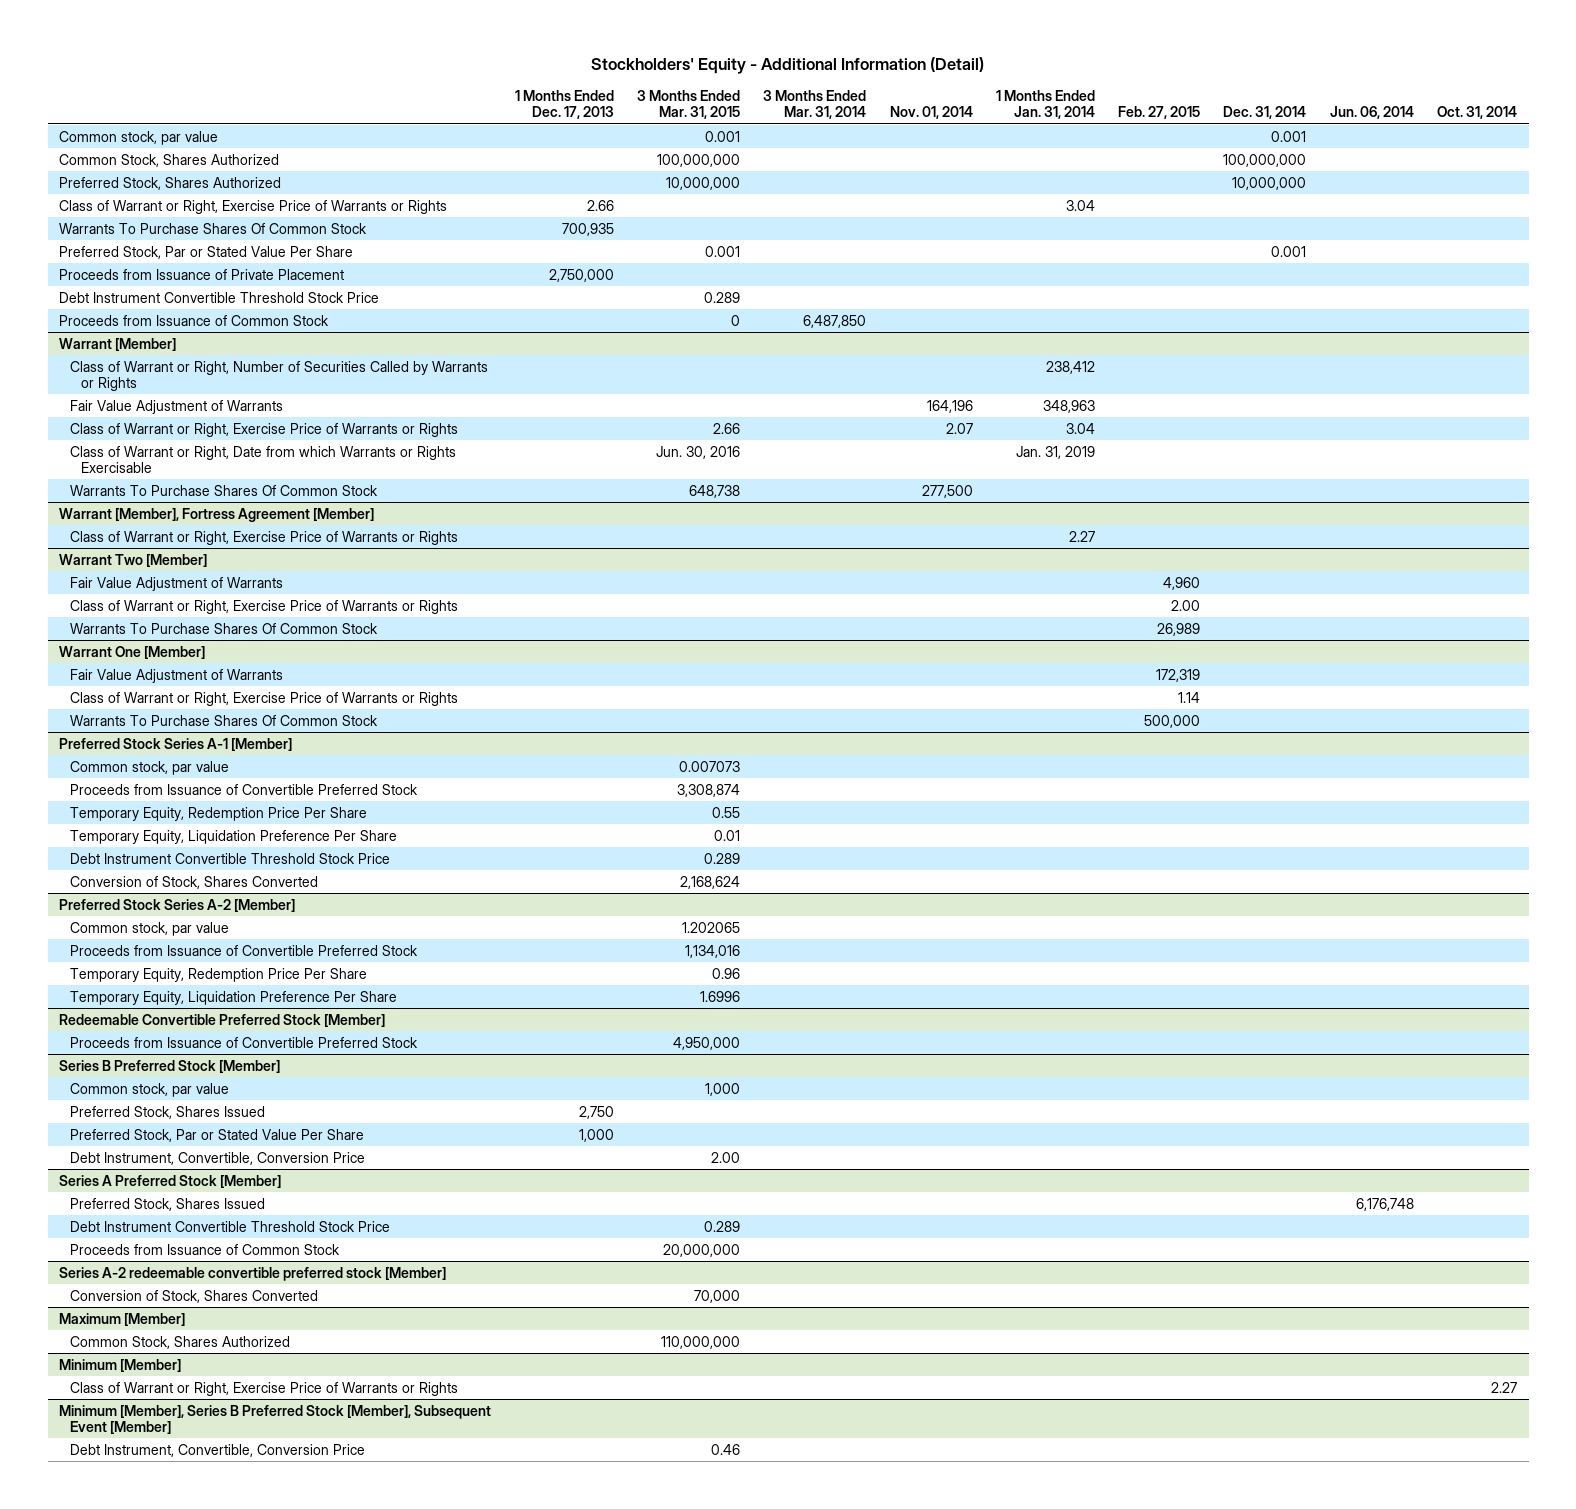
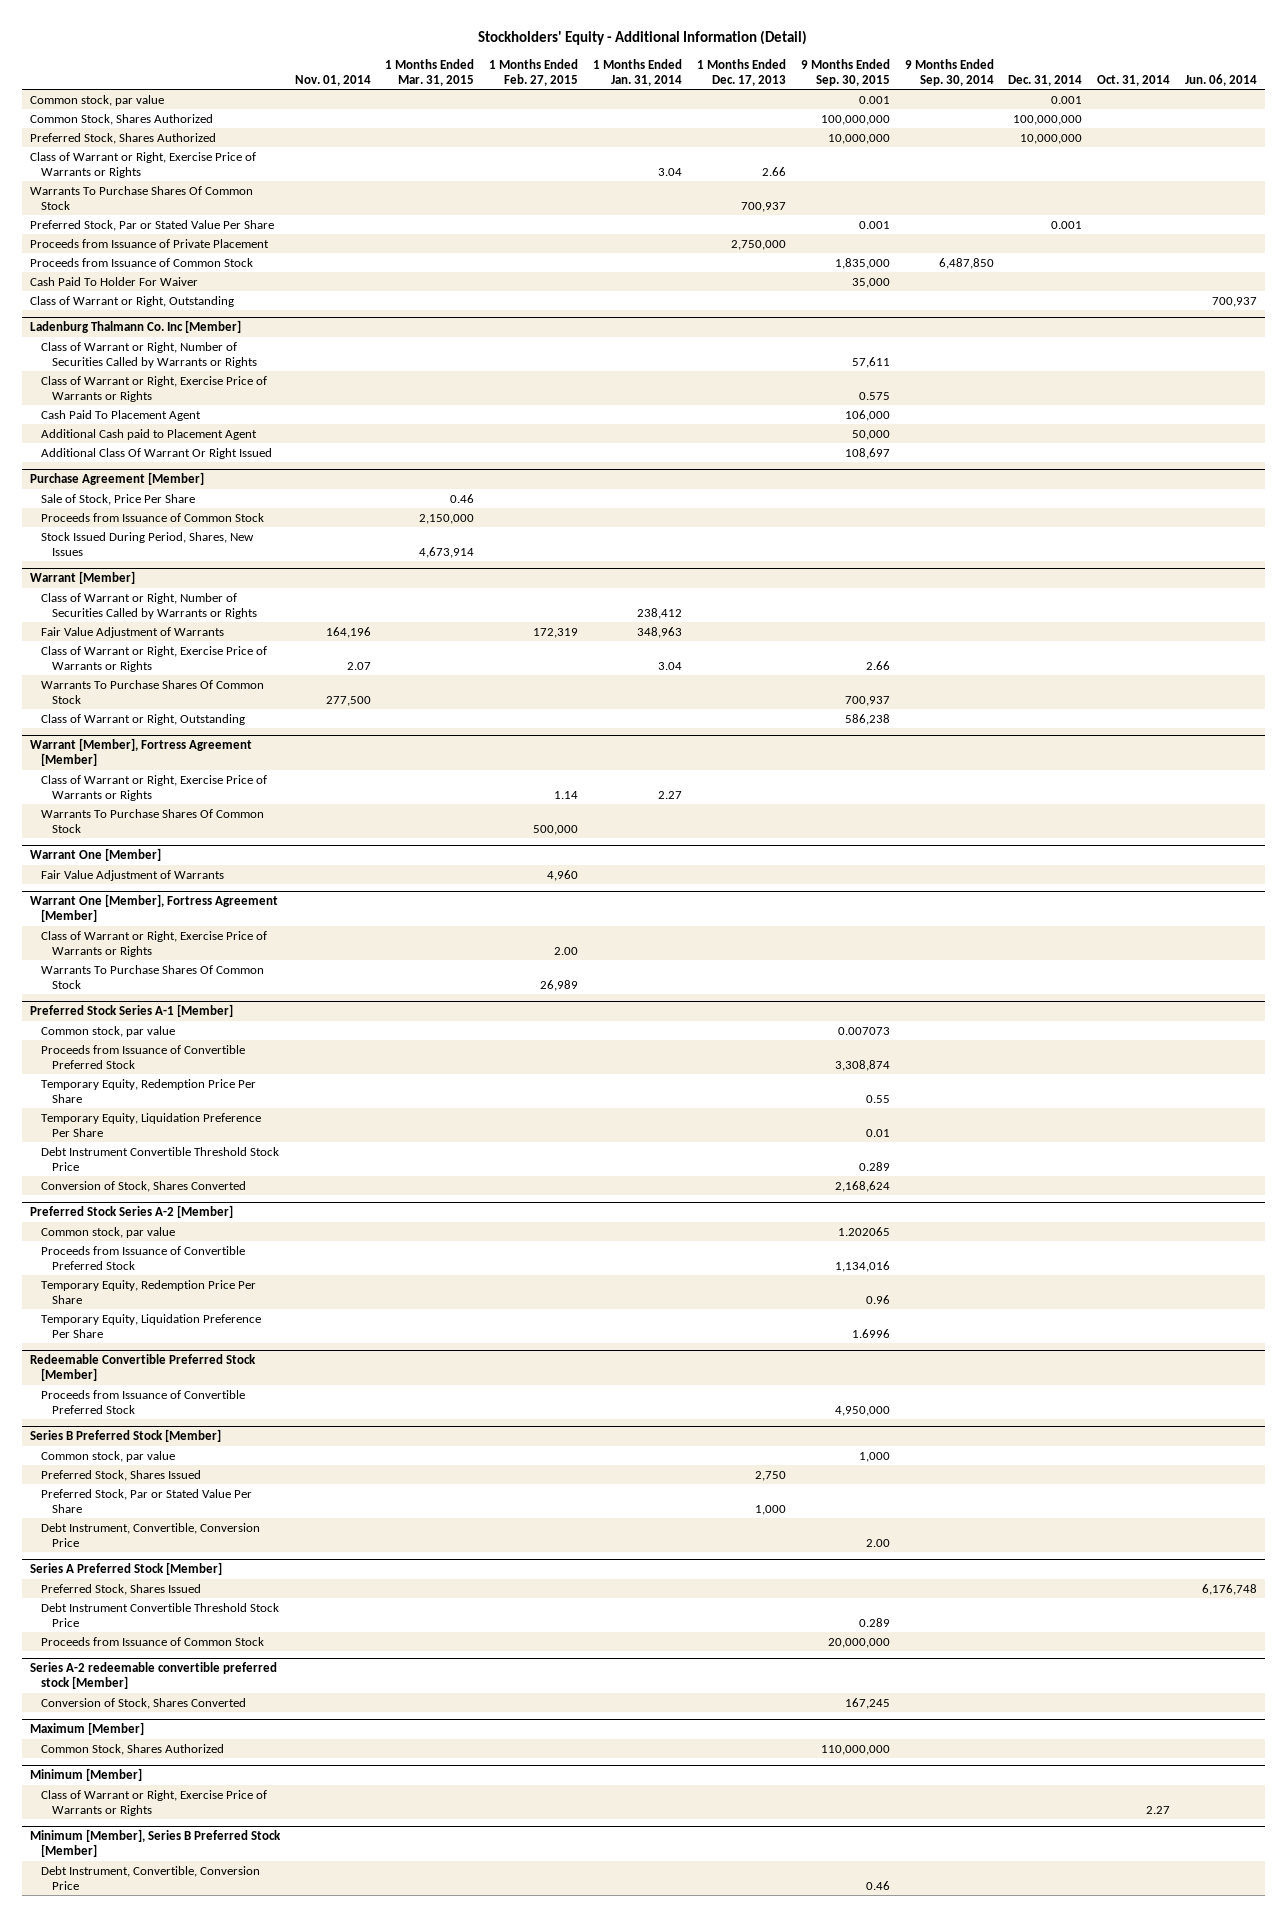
- | 1 Months Ended Dec. 17, 2013 | 3 Months Ended Mar. 31, 2015 | 3 Months Ended Mar. 31, 2014 | Nov. 01, 2014 | 1 Months Ended Jan. 31, 2014 | Feb. 27, 2015 | Dec. 31, 2014 | Jun. 06, 2014 | Oct. 31, 2014
+ | Nov. 01, 2014 | 1 Months Ended Mar. 31, 2015 | 1 Months Ended Feb. 27, 2015 | 1 Months Ended Jan. 31, 2014 | 1 Months Ended Dec. 17, 2013 | 9 Months Ended Sep. 30, 2015 | 9 Months Ended Sep. 30, 2014 | Dec. 31, 2014 | Oct. 31, 2014 | Jun. 06, 2014
- Warrants To Purchase Shares Of Common Stock | 700,935 | | | | | | | |
+ Warrants To Purchase Shares Of Common Stock | | | | | 700,937 | | | | |
- Debt Instrument Convertible Threshold Stock Price | | 0.289 | | | | | | |
+ Cash Paid To Holder For Waiver | | | | | | 35,000 | | | |
+ Class of Warrant or Right, Outstanding | | | | | | | | | | 700,937
+ Ladenburg Thalmann Co. Inc [Member]
+ Class of Warrant or Right, Number of Securities Called by Warrants or Rights | | | | | | 57,611 | | | |
+ Class of Warrant or Right, Exercise Price of Warrants or Rights | | | | | | 0.575 | | | |
+ Cash Paid To Placement Agent | | | | | | 106,000 | | | |
+ Additional Cash paid to Placement Agent | | | | | | 50,000 | | | |
+ Additional Class Of Warrant Or Right Issued | | | | | | 108,697 | | | |
+ Purchase Agreement [Member]
+ Sale of Stock, Price Per Share | | 0.46 | | | | | | | |
+ Proceeds from Issuance of Common Stock | | 2,150,000 | | | | | | | |
+ Stock Issued During Period, Shares, New Issues | | 4,673,914 | | | | | | | |
@ Warrant [Member]
- Class of Warrant or Right, Date from which Warrants or Rights Exercisable | | Jun. 30, 2016 | | | Jan. 31, 2019 | | | |
+ Class of Warrant or Right, Outstanding | | | | | | 586,238 | | | |
- Warrant Two [Member]
- Fair Value Adjustment of Warrants | | | | | | 4,960 | | |
- Class of Warrant or Right, Exercise Price of Warrants or Rights | | | | | | 2.00 | | |
- Warrants To Purchase Shares Of Common Stock | | | | | | 26,989 | | |
@ Warrant [Member], Fortress Agreement [Member]
+ Warrants To Purchase Shares Of Common Stock | | | 500,000 | | | | | | |
@ Warrant One [Member]
- Class of Warrant or Right, Exercise Price of Warrants or Rights | | | | | | 1.14 | | |
- Warrants To Purchase Shares Of Common Stock | | | | | | 500,000 | | |
+ Warrant One [Member], Fortress Agreement [Member]
+ Class of Warrant or Right, Exercise Price of Warrants or Rights | | | 2.00 | | | | | | |
+ Warrants To Purchase Shares Of Common Stock | | | 26,989 | | | | | | |
- Minimum [Member], Series B Preferred Stock [Member], Subsequent Event [Member]
+ Minimum [Member], Series B Preferred Stock [Member]

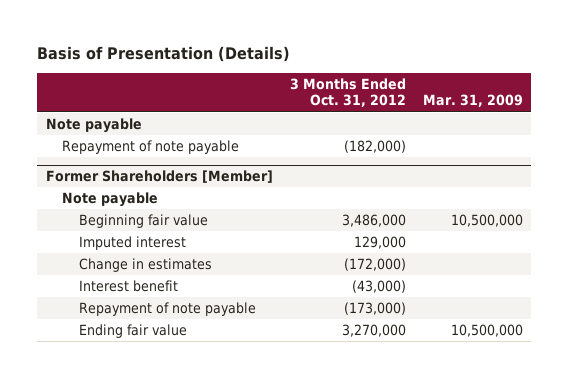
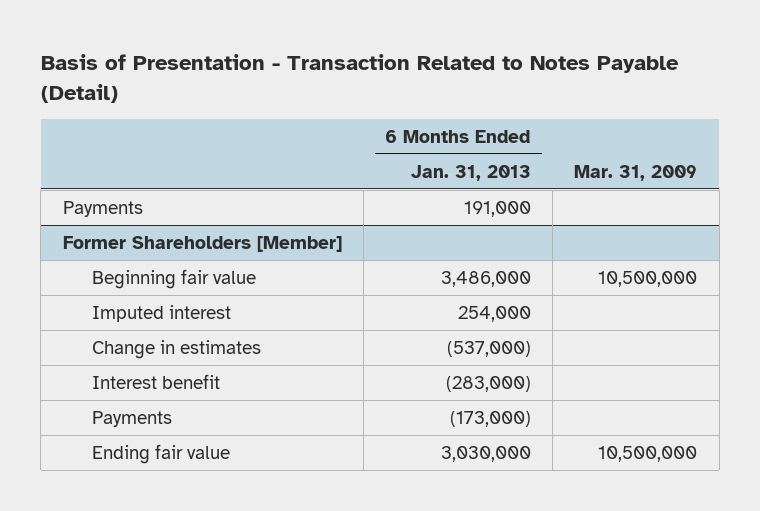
- Basis of Presentation (Details)
+ Basis of Presentation - Transaction Related to Notes Payable (Detail)
- | 3 Months Ended Oct. 31, 2012 | Mar. 31, 2009
+ | 6 Months Ended Jan. 31, 2013 | Mar. 31, 2009
- Note payable
- Repayment of note payable | (182,000) |
+ Payments | 191,000 |
@ Former Shareholders [Member]
- Note payable
- Repayment of note payable | (173,000) |
+ Payments | (173,000) |

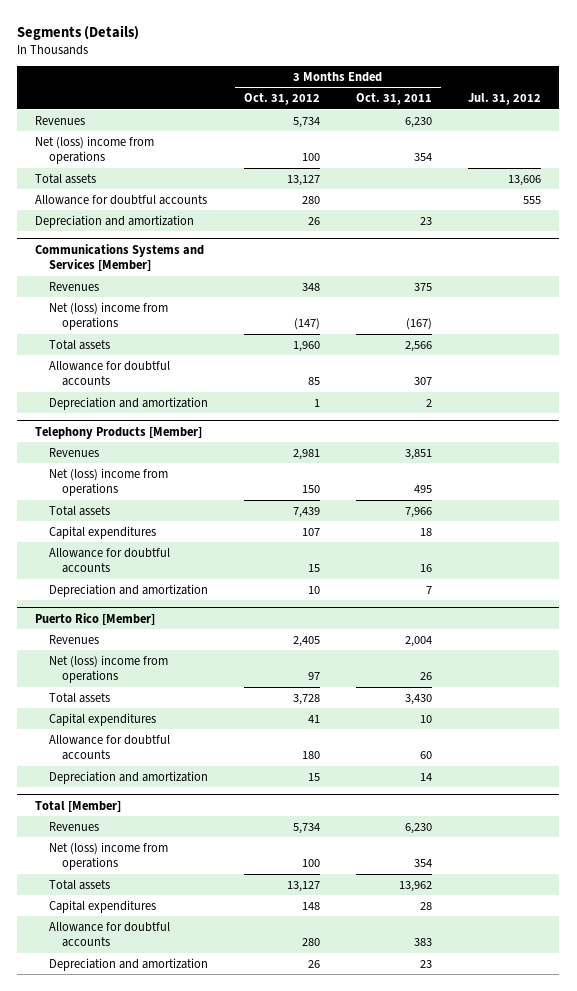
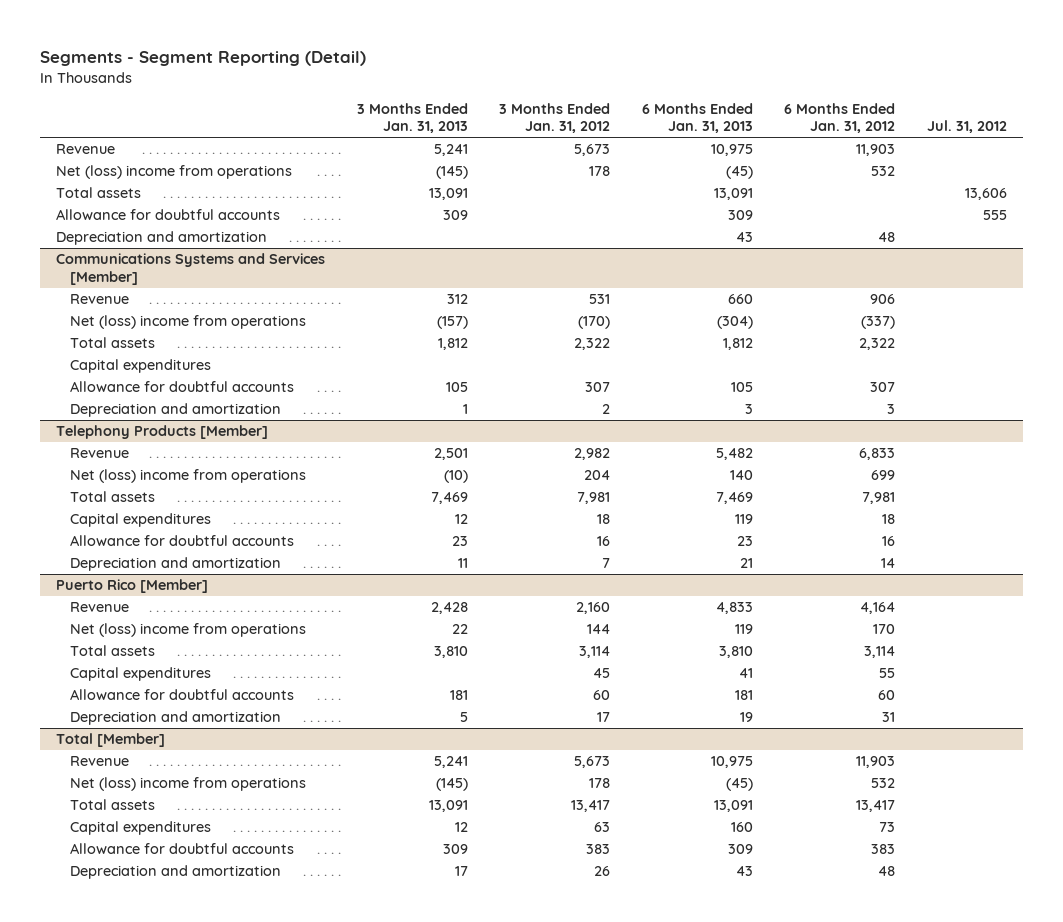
- Segments (Details)
+ Segments - Segment Reporting (Detail)
- | 3 Months Ended Oct. 31, 2012 | 3 Months Ended Oct. 31, 2011 | Jul. 31, 2012
+ | 3 Months Ended Jan. 31, 2013 | 3 Months Ended Jan. 31, 2012 | 6 Months Ended Jan. 31, 2013 | 6 Months Ended Jan. 31, 2012 | Jul. 31, 2012
- Revenues | 5,734 | 6,230 |
+ Revenue | 5,241 | 5,673 | 10,975 | 11,903 |
@ Communications Systems and Services [Member]
- Revenues | 348 | 375 |
+ Revenue | 312 | 531 | 660 | 906 |
+ Capital expenditures
@ Telephony Products [Member]
- Revenues | 2,981 | 3,851 |
+ Revenue | 2,501 | 2,982 | 5,482 | 6,833 |
@ Puerto Rico [Member]
- Revenues | 2,405 | 2,004 |
+ Revenue | 2,428 | 2,160 | 4,833 | 4,164 |
@ Total [Member]
- Revenues | 5,734 | 6,230 |
+ Revenue | 5,241 | 5,673 | 10,975 | 11,903 |

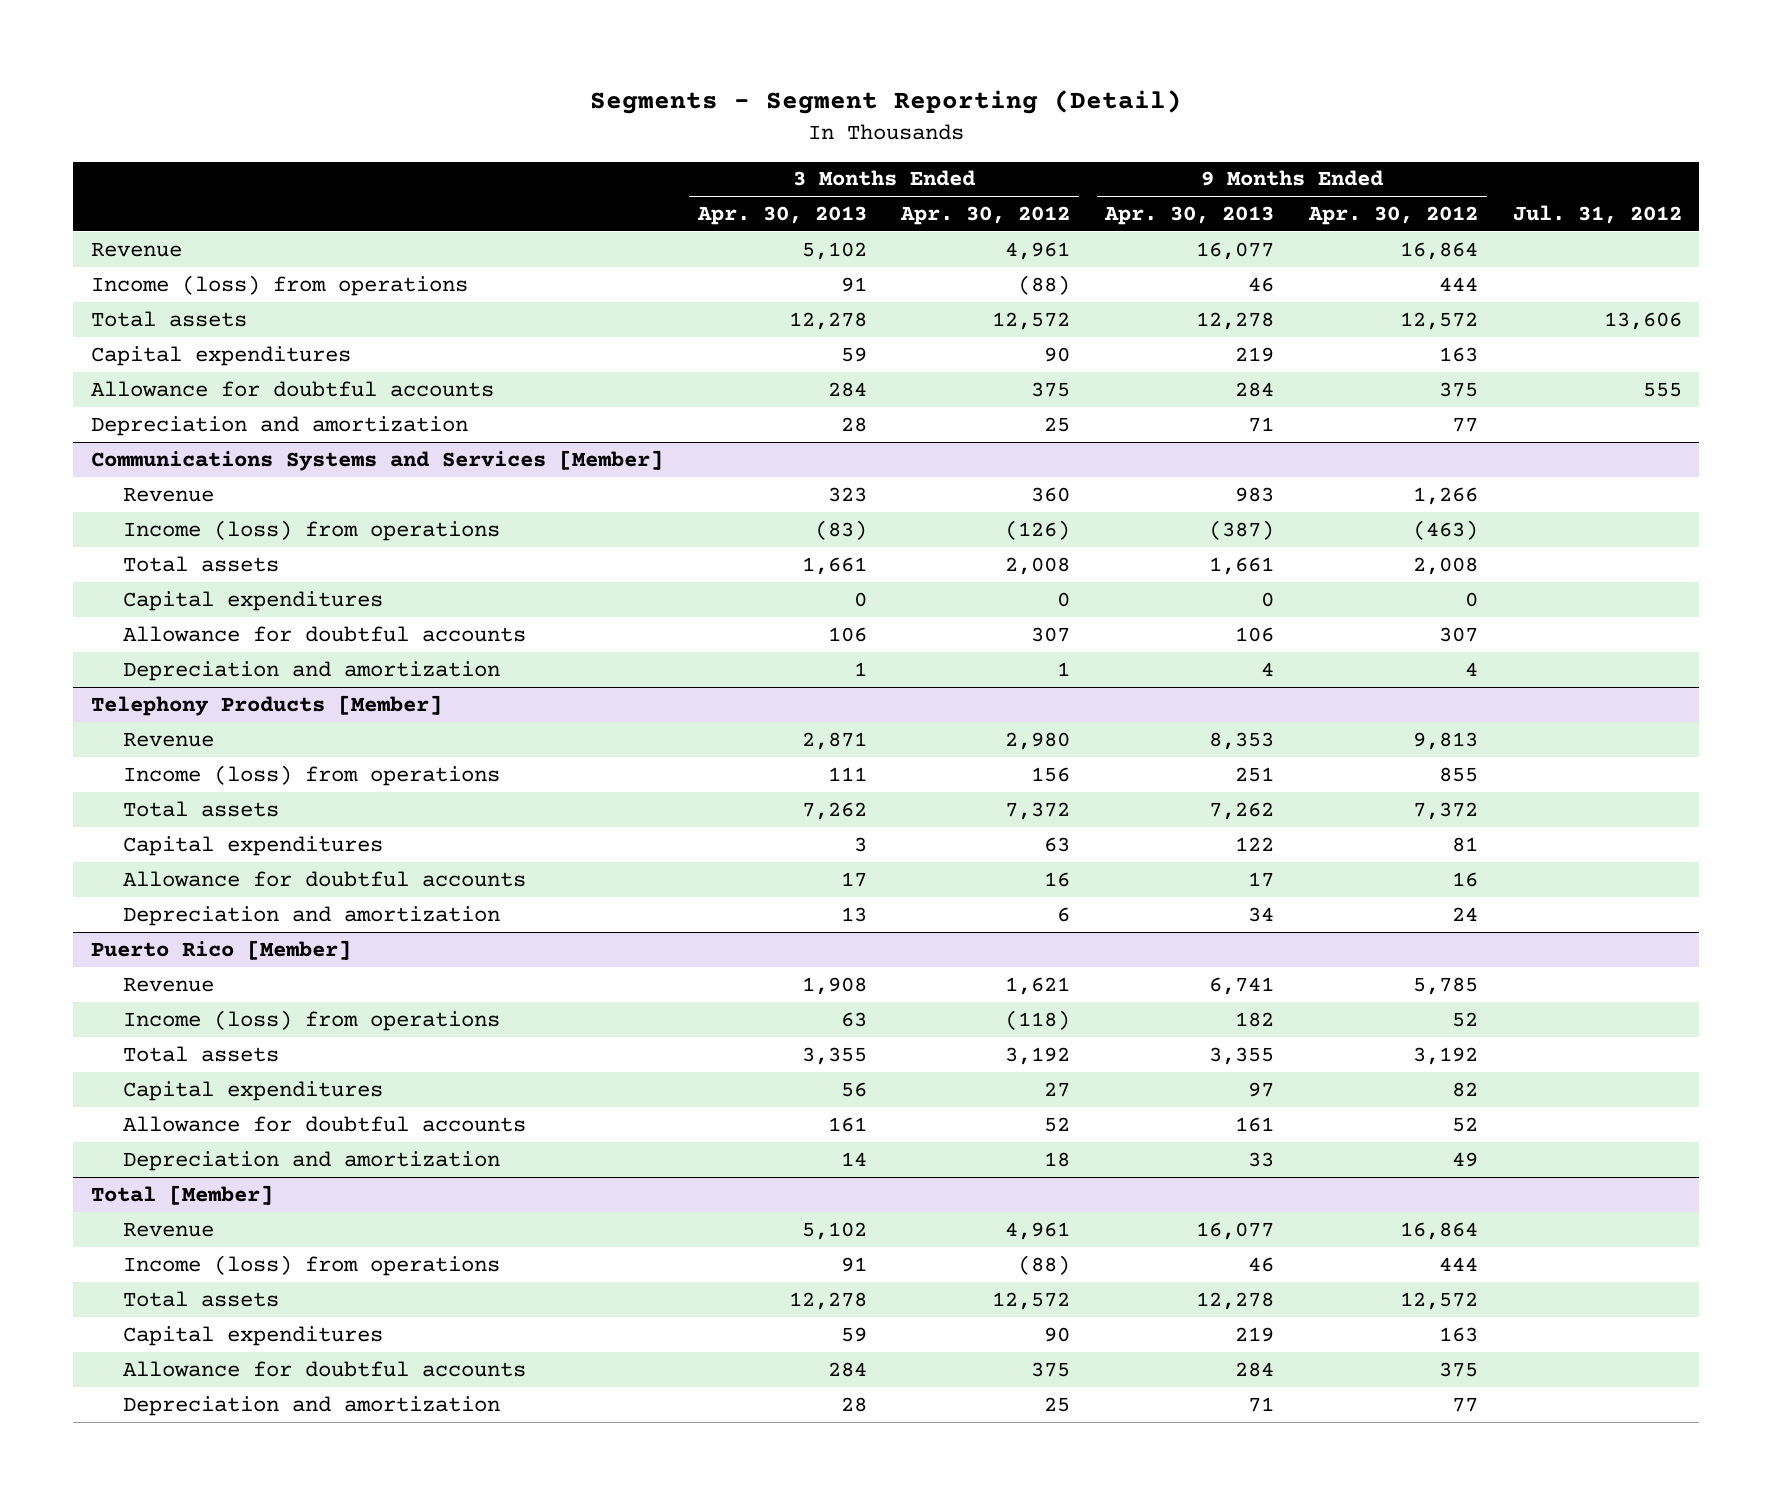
- | 3 Months Ended Jan. 31, 2013 | 3 Months Ended Jan. 31, 2012 | 6 Months Ended Jan. 31, 2013 | 6 Months Ended Jan. 31, 2012 | Jul. 31, 2012
+ | 3 Months Ended Apr. 30, 2013 | 3 Months Ended Apr. 30, 2012 | 9 Months Ended Apr. 30, 2013 | 9 Months Ended Apr. 30, 2012 | Jul. 31, 2012
- Net (loss) income from operations | (145) | 178 | (45) | 532 |
+ Income (loss) from operations | 91 | (88) | 46 | 444 |
+ Capital expenditures | 59 | 90 | 219 | 163 |
@ Communications Systems and Services [Member]
- Net (loss) income from operations | (157) | (170) | (304) | (337) |
+ Income (loss) from operations | (83) | (126) | (387) | (463) |
@ Telephony Products [Member]
- Net (loss) income from operations | (10) | 204 | 140 | 699 |
+ Income (loss) from operations | 111 | 156 | 251 | 855 |
@ Puerto Rico [Member]
- Net (loss) income from operations | 22 | 144 | 119 | 170 |
+ Income (loss) from operations | 63 | (118) | 182 | 52 |
@ Total [Member]
- Net (loss) income from operations | (145) | 178 | (45) | 532 |
+ Income (loss) from operations | 91 | (88) | 46 | 444 |

